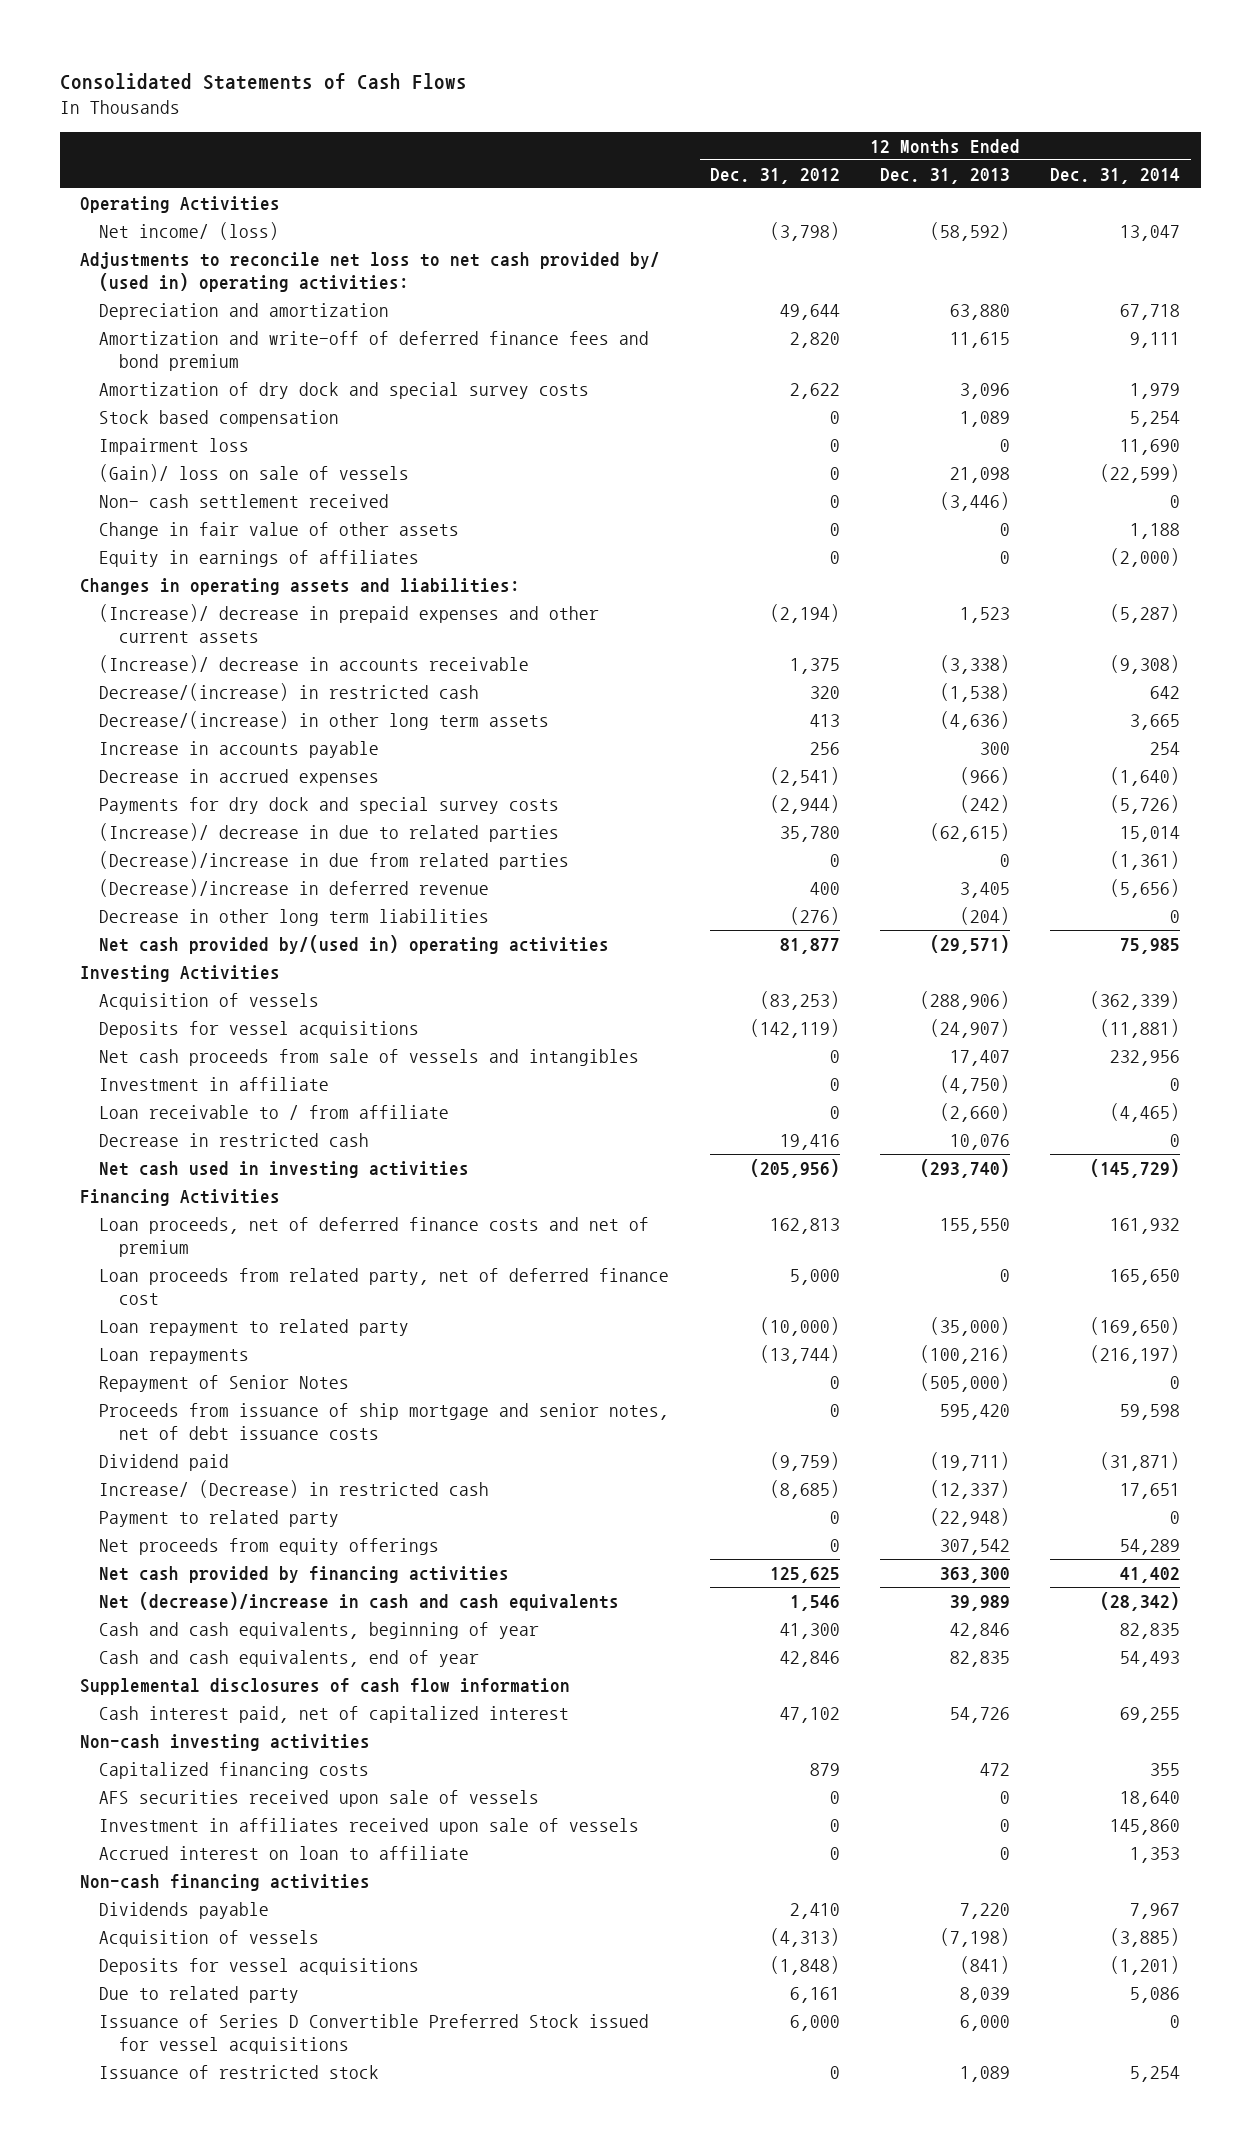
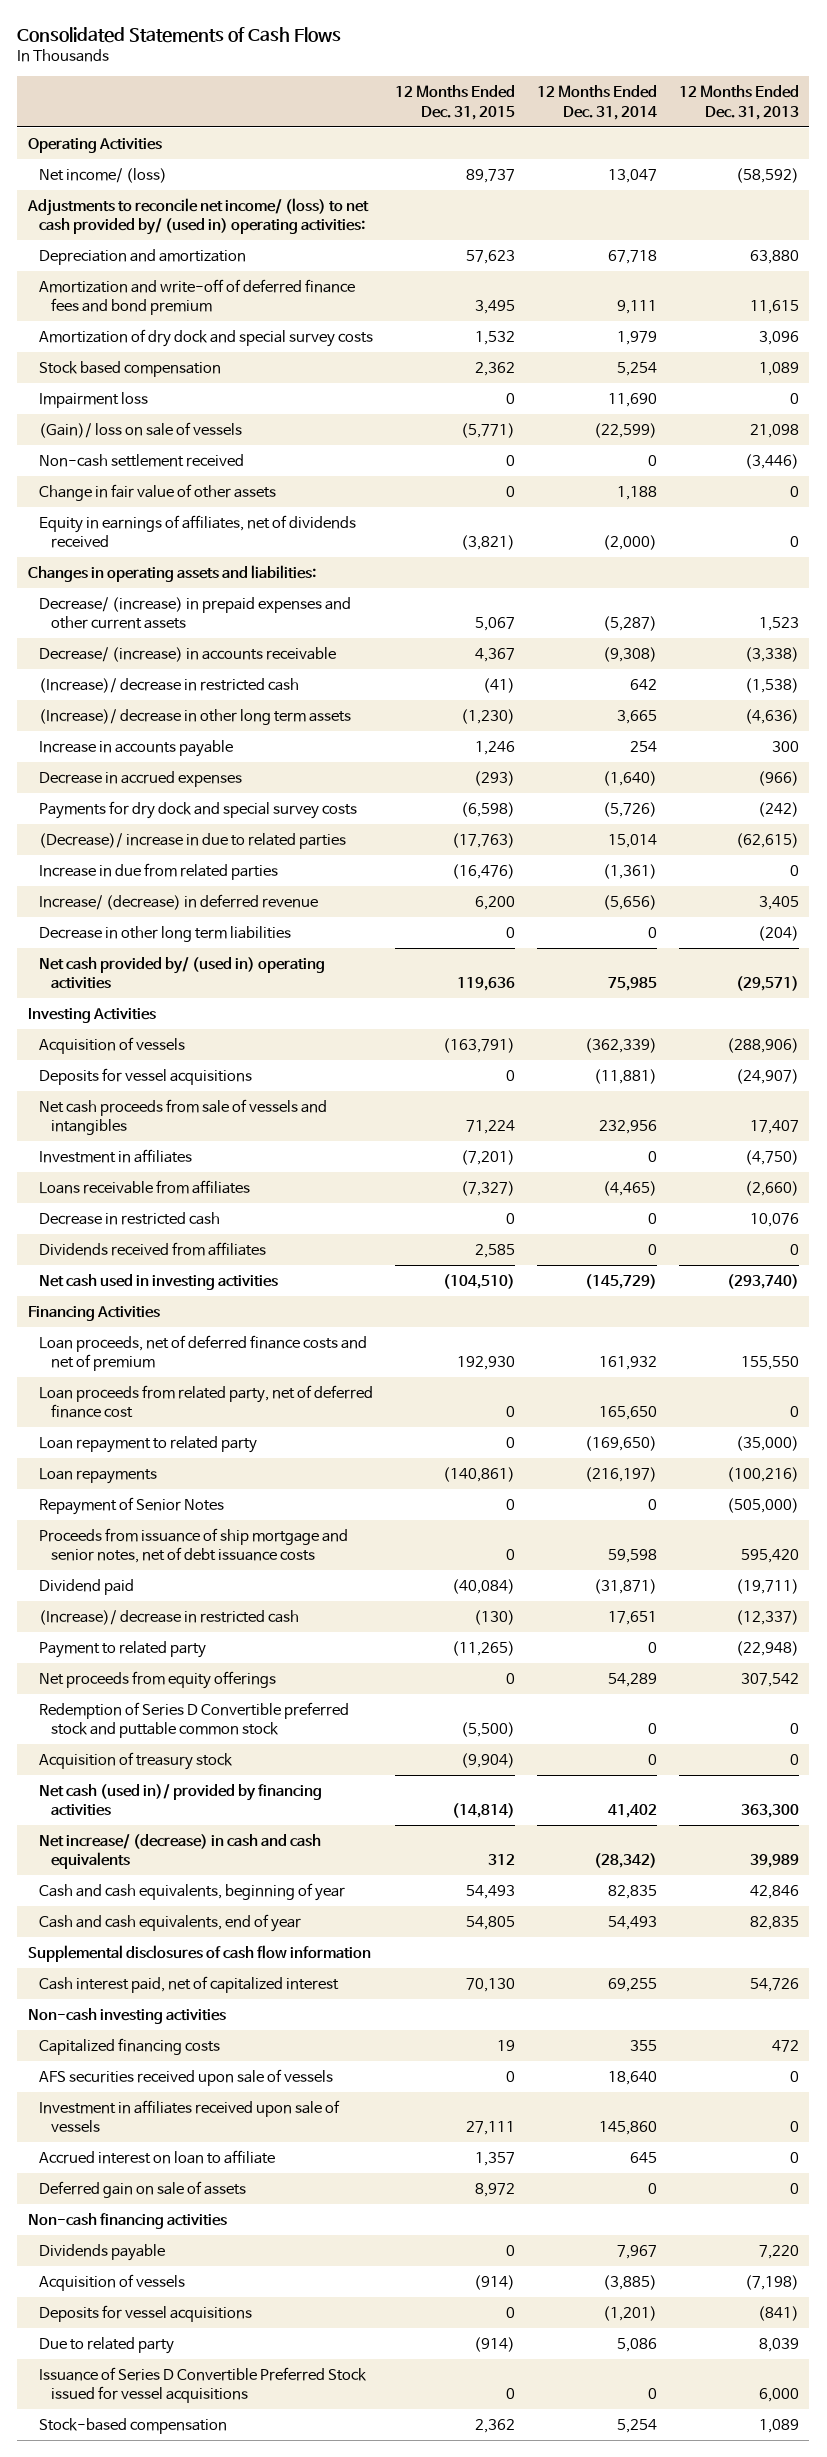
- | 12 Months Ended Dec. 31, 2012 | 12 Months Ended Dec. 31, 2013 | 12 Months Ended Dec. 31, 2014
+ | 12 Months Ended Dec. 31, 2015 | 12 Months Ended Dec. 31, 2014 | 12 Months Ended Dec. 31, 2013
- Adjustments to reconcile net loss to net cash provided by/ (used in) operating activities:
+ Adjustments to reconcile net income/ (loss) to net cash provided by/ (used in) operating activities:
- Non- cash settlement received | 0 | (3,446) | 0
+ Non-cash settlement received | 0 | 0 | (3,446)
- Equity in earnings of affiliates | 0 | 0 | (2,000)
+ Equity in earnings of affiliates, net of dividends received | (3,821) | (2,000) | 0
- (Increase)/ decrease in prepaid expenses and other current assets | (2,194) | 1,523 | (5,287)
- (Increase)/ decrease in accounts receivable | 1,375 | (3,338) | (9,308)
- Decrease/(increase) in restricted cash | 320 | (1,538) | 642
- Decrease/(increase) in other long term assets | 413 | (4,636) | 3,665
+ Decrease/ (increase) in prepaid expenses and other current assets | 5,067 | (5,287) | 1,523
+ Decrease/ (increase) in accounts receivable | 4,367 | (9,308) | (3,338)
+ (Increase)/ decrease in restricted cash | (41) | 642 | (1,538)
+ (Increase)/ decrease in other long term assets | (1,230) | 3,665 | (4,636)
- (Increase)/ decrease in due to related parties | 35,780 | (62,615) | 15,014
- (Decrease)/increase in due from related parties | 0 | 0 | (1,361)
- (Decrease)/increase in deferred revenue | 400 | 3,405 | (5,656)
+ (Decrease)/ increase in due to related parties | (17,763) | 15,014 | (62,615)
+ Increase in due from related parties | (16,476) | (1,361) | 0
+ Increase/ (decrease) in deferred revenue | 6,200 | (5,656) | 3,405
- Net cash provided by/(used in) operating activities | 81,877 | (29,571) | 75,985
+ Net cash provided by/ (used in) operating activities | 119,636 | 75,985 | (29,571)
- Investment in affiliate | 0 | (4,750) | 0
- Loan receivable to / from affiliate | 0 | (2,660) | (4,465)
+ Investment in affiliates | (7,201) | 0 | (4,750)
+ Loans receivable from affiliates | (7,327) | (4,465) | (2,660)
+ Dividends received from affiliates | 2,585 | 0 | 0
- Increase/ (Decrease) in restricted cash | (8,685) | (12,337) | 17,651
+ (Increase)/ decrease in restricted cash | (130) | 17,651 | (12,337)
- Net cash provided by financing activities | 125,625 | 363,300 | 41,402
- Net (decrease)/increase in cash and cash equivalents | 1,546 | 39,989 | (28,342)
+ Redemption of Series D Convertible preferred stock and puttable common stock | (5,500) | 0 | 0
+ Acquisition of treasury stock | (9,904) | 0 | 0
+ Net cash (used in)/ provided by financing activities | (14,814) | 41,402 | 363,300
+ Net increase/ (decrease) in cash and cash equivalents | 312 | (28,342) | 39,989
- Accrued interest on loan to affiliate | 0 | 0 | 1,353
+ Accrued interest on loan to affiliate | 1,357 | 645 | 0
+ Deferred gain on sale of assets | 8,972 | 0 | 0
- Issuance of restricted stock | 0 | 1,089 | 5,254
+ Stock-based compensation | 2,362 | 5,254 | 1,089

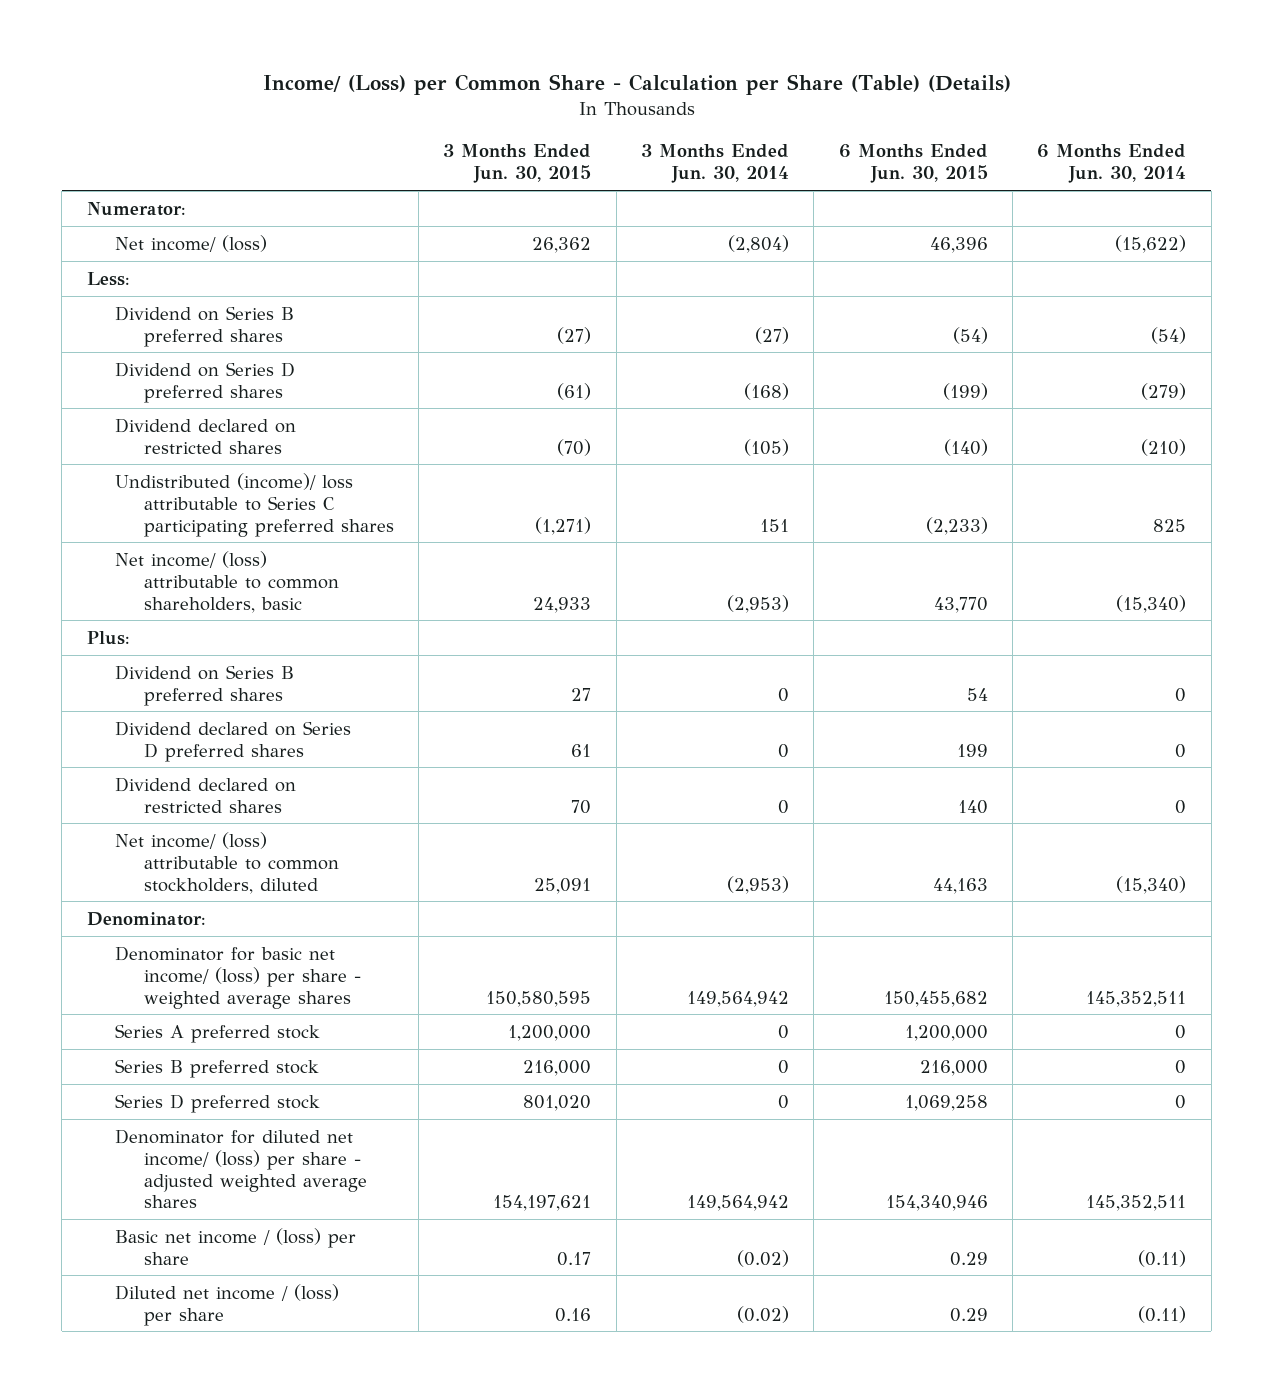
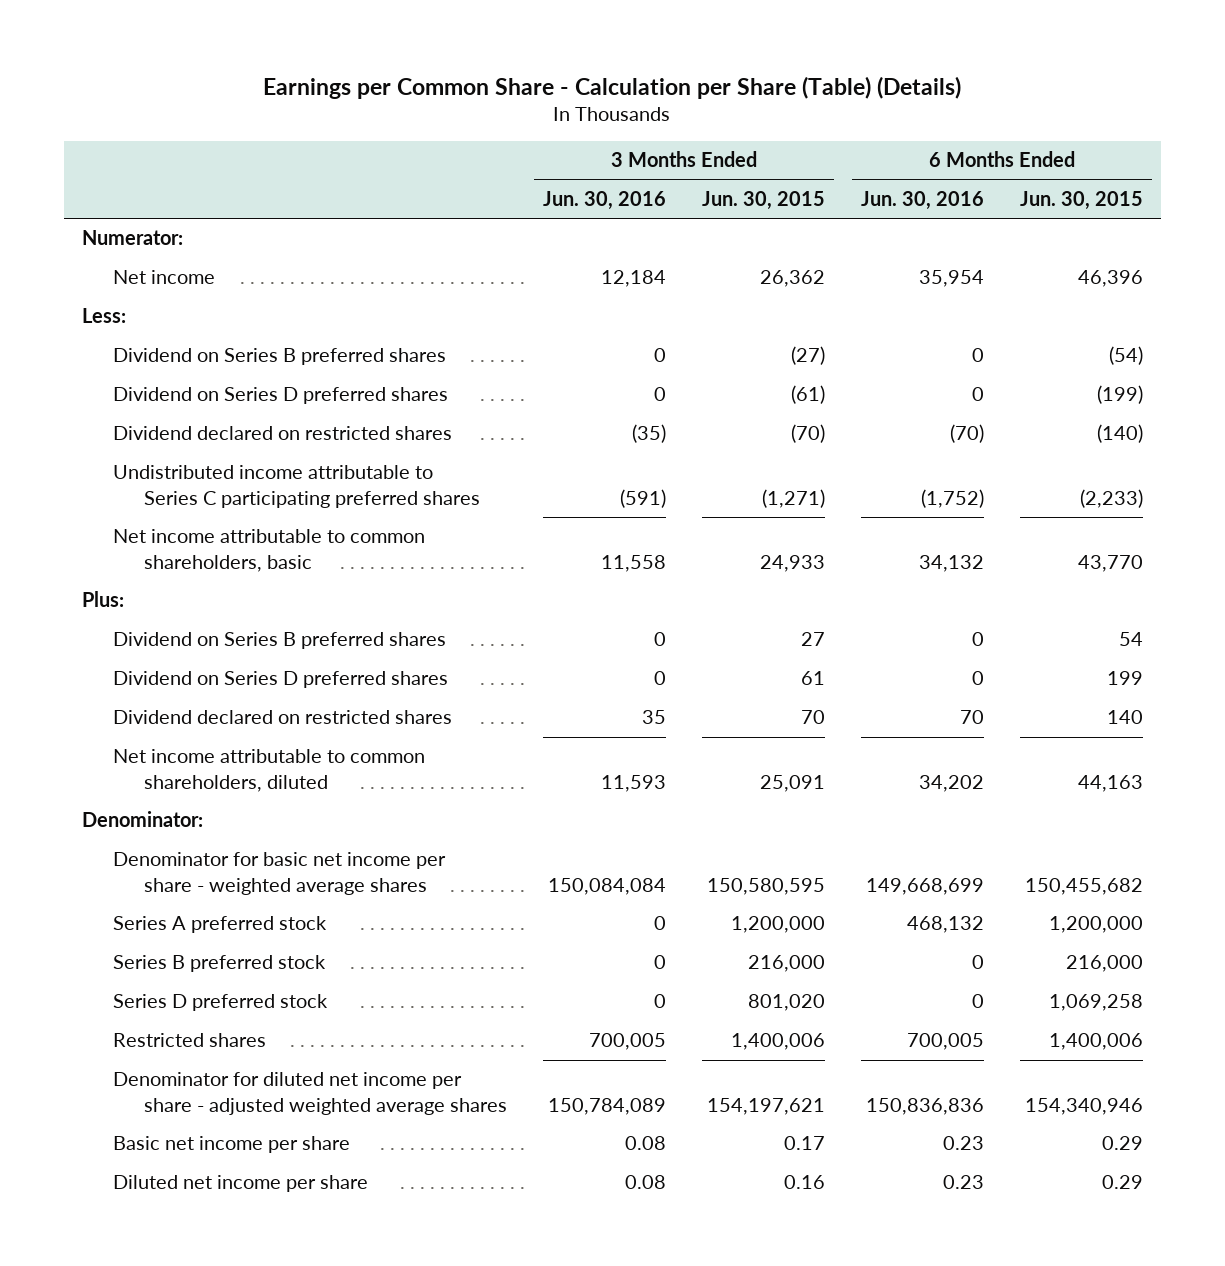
- Income/ (Loss) per Common Share - Calculation per Share (Table) (Details)
+ Earnings per Common Share - Calculation per Share (Table) (Details)
- | 3 Months Ended Jun. 30, 2015 | 3 Months Ended Jun. 30, 2014 | 6 Months Ended Jun. 30, 2015 | 6 Months Ended Jun. 30, 2014
+ | 3 Months Ended Jun. 30, 2016 | 3 Months Ended Jun. 30, 2015 | 6 Months Ended Jun. 30, 2016 | 6 Months Ended Jun. 30, 2015
- Net income/ (loss) | 26,362 | (2,804) | 46,396 | (15,622)
+ Net income | 12,184 | 26,362 | 35,954 | 46,396
- Undistributed (income)/ loss attributable to Series C participating preferred shares | (1,271) | 151 | (2,233) | 825
- Net income/ (loss) attributable to common shareholders, basic | 24,933 | (2,953) | 43,770 | (15,340)
+ Undistributed income attributable to Series C participating preferred shares | (591) | (1,271) | (1,752) | (2,233)
+ Net income attributable to common shareholders, basic | 11,558 | 24,933 | 34,132 | 43,770
- Dividend declared on Series D preferred shares | 61 | 0 | 199 | 0
+ Dividend on Series D preferred shares | 0 | 61 | 0 | 199
- Net income/ (loss) attributable to common stockholders, diluted | 25,091 | (2,953) | 44,163 | (15,340)
+ Net income attributable to common shareholders, diluted | 11,593 | 25,091 | 34,202 | 44,163
- Denominator for basic net income/ (loss) per share - weighted average shares | 150,580,595 | 149,564,942 | 150,455,682 | 145,352,511
+ Denominator for basic net income per share - weighted average shares | 150,084,084 | 150,580,595 | 149,668,699 | 150,455,682
- Denominator for diluted net income/ (loss) per share - adjusted weighted average shares | 154,197,621 | 149,564,942 | 154,340,946 | 145,352,511
- Basic net income / (loss) per share | 0.17 | (0.02) | 0.29 | (0.11)
- Diluted net income / (loss) per share | 0.16 | (0.02) | 0.29 | (0.11)
+ Restricted shares | 700,005 | 1,400,006 | 700,005 | 1,400,006
+ Denominator for diluted net income per share - adjusted weighted average shares | 150,784,089 | 154,197,621 | 150,836,836 | 154,340,946
+ Basic net income per share | 0.08 | 0.17 | 0.23 | 0.29
+ Diluted net income per share | 0.08 | 0.16 | 0.23 | 0.29

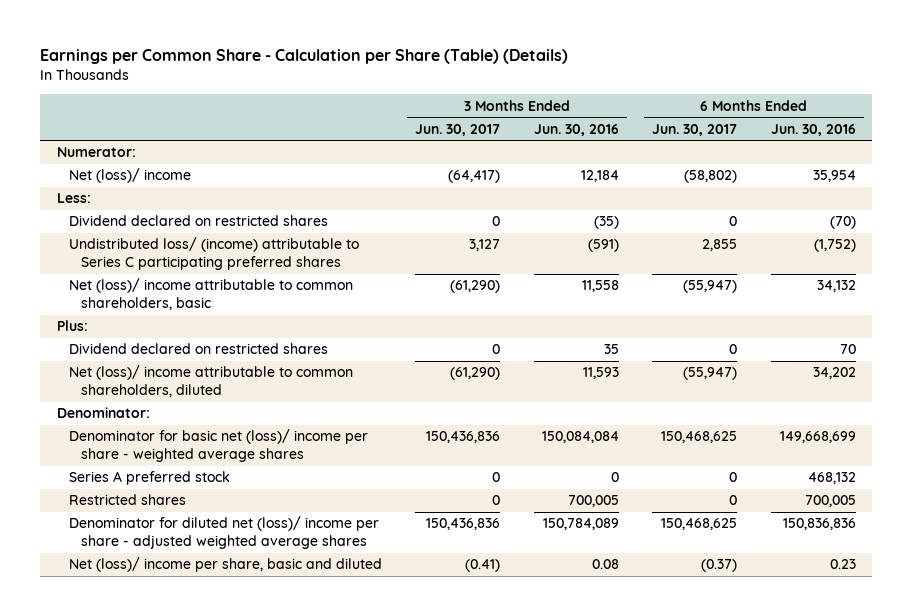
- | 3 Months Ended Jun. 30, 2016 | 3 Months Ended Jun. 30, 2015 | 6 Months Ended Jun. 30, 2016 | 6 Months Ended Jun. 30, 2015
+ | 3 Months Ended Jun. 30, 2017 | 3 Months Ended Jun. 30, 2016 | 6 Months Ended Jun. 30, 2017 | 6 Months Ended Jun. 30, 2016
- Net income | 12,184 | 26,362 | 35,954 | 46,396
+ Net (loss)/ income | (64,417) | 12,184 | (58,802) | 35,954
- Dividend on Series B preferred shares | 0 | (27) | 0 | (54)
- Dividend on Series D preferred shares | 0 | (61) | 0 | (199)
- Undistributed income attributable to Series C participating preferred shares | (591) | (1,271) | (1,752) | (2,233)
- Net income attributable to common shareholders, basic | 11,558 | 24,933 | 34,132 | 43,770
+ Undistributed loss/ (income) attributable to Series C participating preferred shares | 3,127 | (591) | 2,855 | (1,752)
+ Net (loss)/ income attributable to common shareholders, basic | (61,290) | 11,558 | (55,947) | 34,132
- Dividend on Series B preferred shares | 0 | 27 | 0 | 54
- Dividend on Series D preferred shares | 0 | 61 | 0 | 199
- Net income attributable to common shareholders, diluted | 11,593 | 25,091 | 34,202 | 44,163
+ Net (loss)/ income attributable to common shareholders, diluted | (61,290) | 11,593 | (55,947) | 34,202
- Denominator for basic net income per share - weighted average shares | 150,084,084 | 150,580,595 | 149,668,699 | 150,455,682
+ Denominator for basic net (loss)/ income per share - weighted average shares | 150,436,836 | 150,084,084 | 150,468,625 | 149,668,699
- Series B preferred stock | 0 | 216,000 | 0 | 216,000
- Series D preferred stock | 0 | 801,020 | 0 | 1,069,258
- Denominator for diluted net income per share - adjusted weighted average shares | 150,784,089 | 154,197,621 | 150,836,836 | 154,340,946
- Basic net income per share | 0.08 | 0.17 | 0.23 | 0.29
- Diluted net income per share | 0.08 | 0.16 | 0.23 | 0.29
+ Denominator for diluted net (loss)/ income per share - adjusted weighted average shares | 150,436,836 | 150,784,089 | 150,468,625 | 150,836,836
+ Net (loss)/ income per share, basic and diluted | (0.41) | 0.08 | (0.37) | 0.23

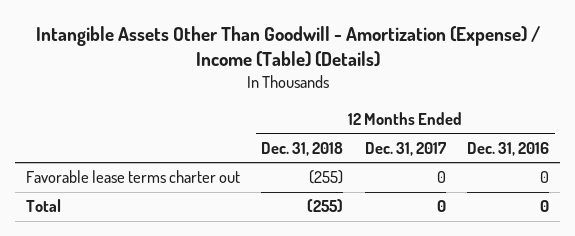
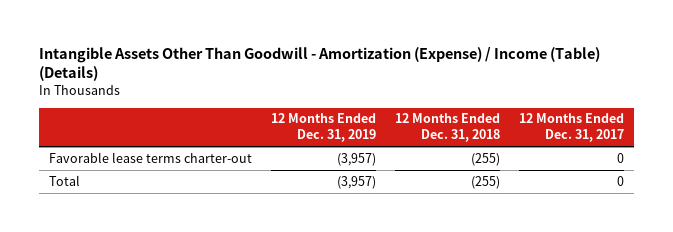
- | 12 Months Ended Dec. 31, 2018 | 12 Months Ended Dec. 31, 2017 | 12 Months Ended Dec. 31, 2016
+ | 12 Months Ended Dec. 31, 2019 | 12 Months Ended Dec. 31, 2018 | 12 Months Ended Dec. 31, 2017
- Favorable lease terms charter out | (255) | 0 | 0
+ Favorable lease terms charter-out | (3,957) | (255) | 0

